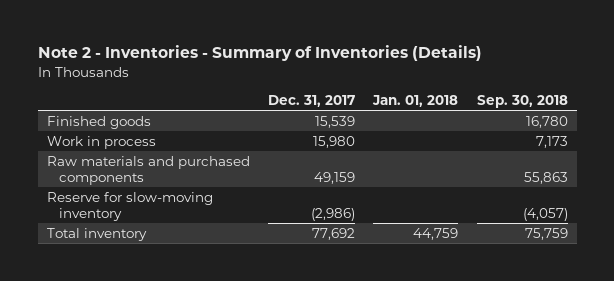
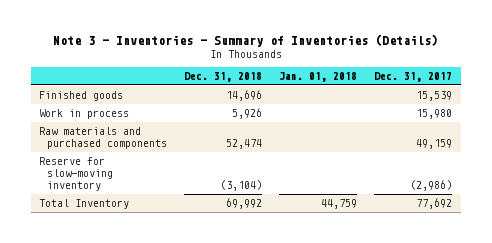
- Note 2 - Inventories - Summary of Inventories (Details)
+ Note 3 - Inventories - Summary of Inventories (Details)
- | Dec. 31, 2017 | Jan. 01, 2018 | Sep. 30, 2018
+ | Dec. 31, 2018 | Jan. 01, 2018 | Dec. 31, 2017
- Total inventory | 77,692 | 44,759 | 75,759
+ Total Inventory | 69,992 | 44,759 | 77,692

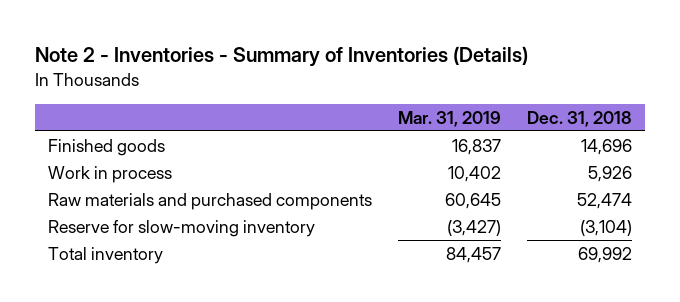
- Note 3 - Inventories - Summary of Inventories (Details)
+ Note 2 - Inventories - Summary of Inventories (Details)
- | Dec. 31, 2018 | Jan. 01, 2018 | Dec. 31, 2017
+ | Mar. 31, 2019 | Dec. 31, 2018
- Total Inventory | 69,992 | 44,759 | 77,692
+ Total inventory | 84,457 | 69,992

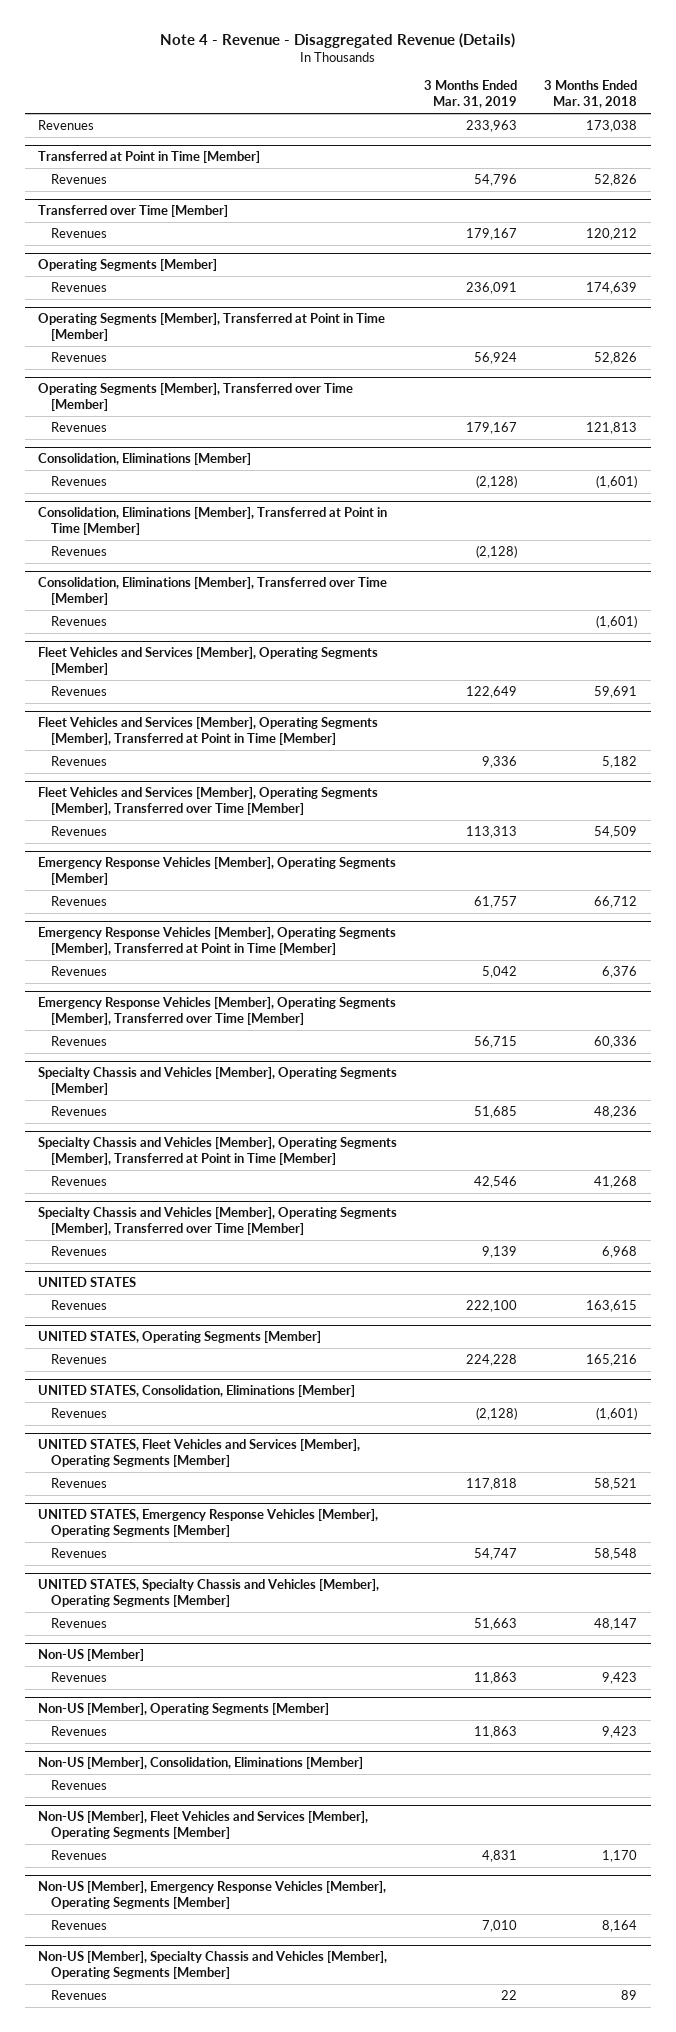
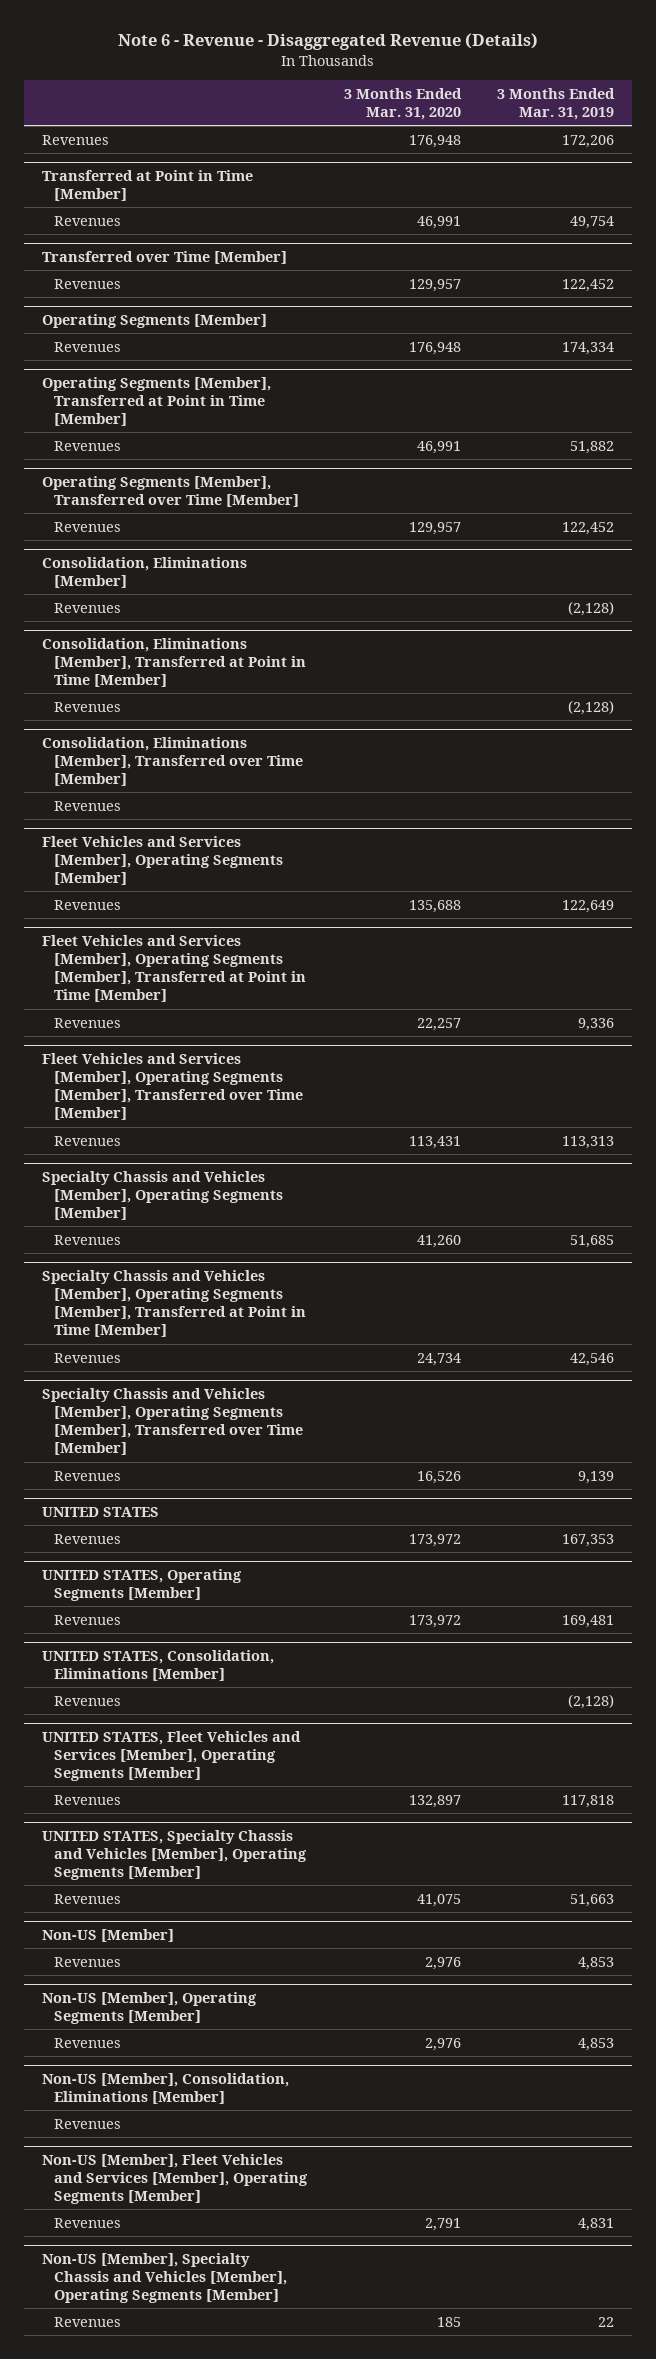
- Note 4 - Revenue - Disaggregated Revenue (Details)
+ Note 6 - Revenue - Disaggregated Revenue (Details)
- | 3 Months Ended Mar. 31, 2019 | 3 Months Ended Mar. 31, 2018
+ | 3 Months Ended Mar. 31, 2020 | 3 Months Ended Mar. 31, 2019
- Revenues | 233,963 | 173,038
+ Revenues | 176,948 | 172,206
@ Transferred at Point in Time [Member]
- Revenues | 54,796 | 52,826
+ Revenues | 46,991 | 49,754
@ Transferred over Time [Member]
- Revenues | 179,167 | 120,212
+ Revenues | 129,957 | 122,452
@ Operating Segments [Member]
- Revenues | 236,091 | 174,639
+ Revenues | 176,948 | 174,334
@ Operating Segments [Member], Transferred at Point in Time [Member]
- Revenues | 56,924 | 52,826
+ Revenues | 46,991 | 51,882
@ Operating Segments [Member], Transferred over Time [Member]
- Revenues | 179,167 | 121,813
+ Revenues | 129,957 | 122,452
- Emergency Response Vehicles [Member], Operating Segments [Member]
- Revenues | 61,757 | 66,712
- Emergency Response Vehicles [Member], Operating Segments [Member], Transferred at Point in Time [Member]
- Revenues | 5,042 | 6,376
- Emergency Response Vehicles [Member], Operating Segments [Member], Transferred over Time [Member]
- Revenues | 56,715 | 60,336
@ UNITED STATES
- Revenues | 222,100 | 163,615
+ Revenues | 173,972 | 167,353
@ UNITED STATES, Operating Segments [Member]
- Revenues | 224,228 | 165,216
+ Revenues | 173,972 | 169,481
- UNITED STATES, Emergency Response Vehicles [Member], Operating Segments [Member]
- Revenues | 54,747 | 58,548
@ Non-US [Member]
- Revenues | 11,863 | 9,423
+ Revenues | 2,976 | 4,853
@ Non-US [Member], Operating Segments [Member]
- Revenues | 11,863 | 9,423
+ Revenues | 2,976 | 4,853
- Non-US [Member], Emergency Response Vehicles [Member], Operating Segments [Member]
- Revenues | 7,010 | 8,164

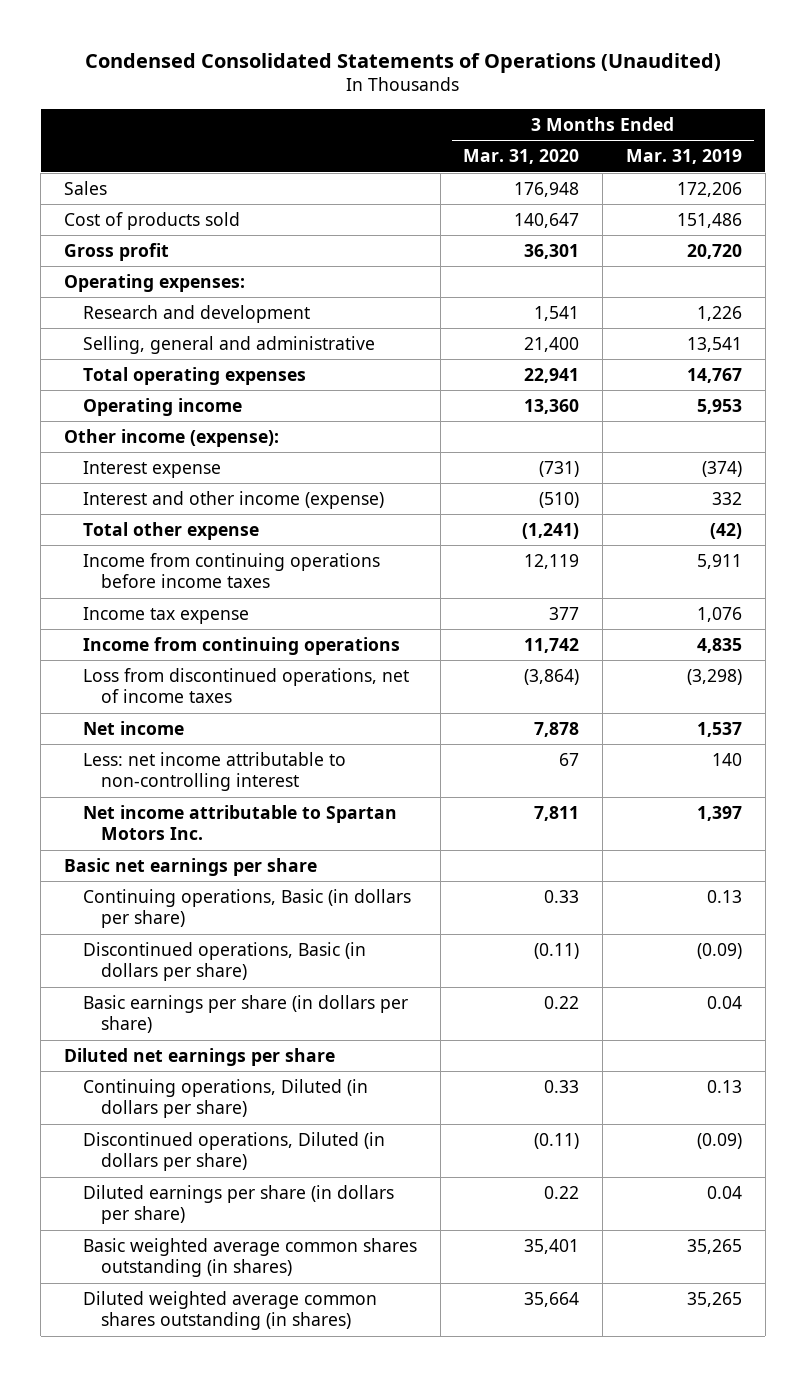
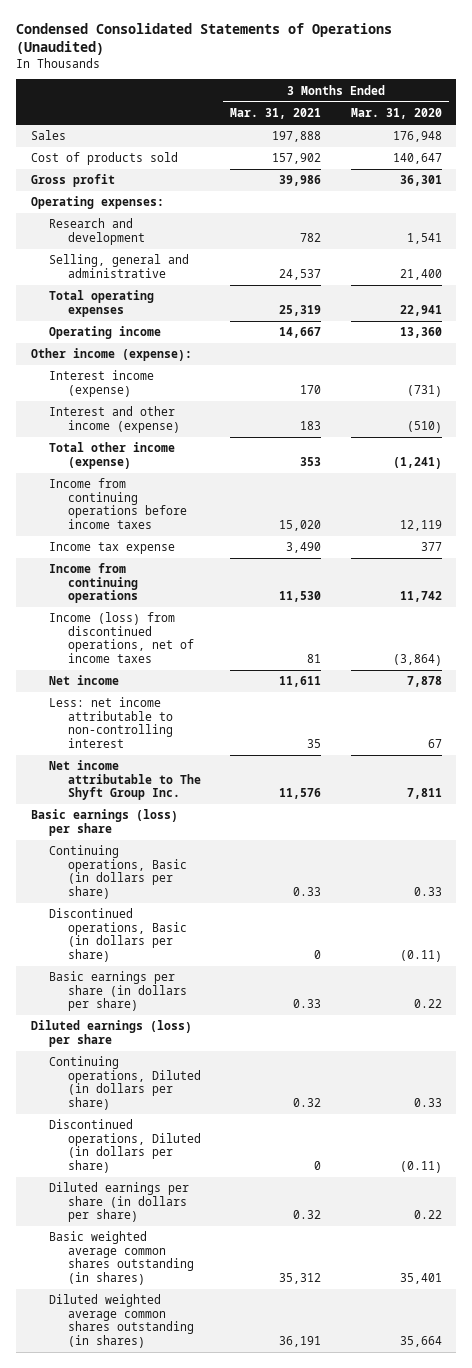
- | 3 Months Ended Mar. 31, 2020 | 3 Months Ended Mar. 31, 2019
+ | 3 Months Ended Mar. 31, 2021 | 3 Months Ended Mar. 31, 2020
- Interest expense | (731) | (374)
+ Interest income (expense) | 170 | (731)
- Total other expense | (1,241) | (42)
+ Total other income (expense) | 353 | (1,241)
- Loss from discontinued operations, net of income taxes | (3,864) | (3,298)
+ Income (loss) from discontinued operations, net of income taxes | 81 | (3,864)
- Net income attributable to Spartan Motors Inc. | 7,811 | 1,397
- Basic net earnings per share
+ Net income attributable to The Shyft Group Inc. | 11,576 | 7,811
+ Basic earnings (loss) per share
- Diluted net earnings per share
+ Diluted earnings (loss) per share

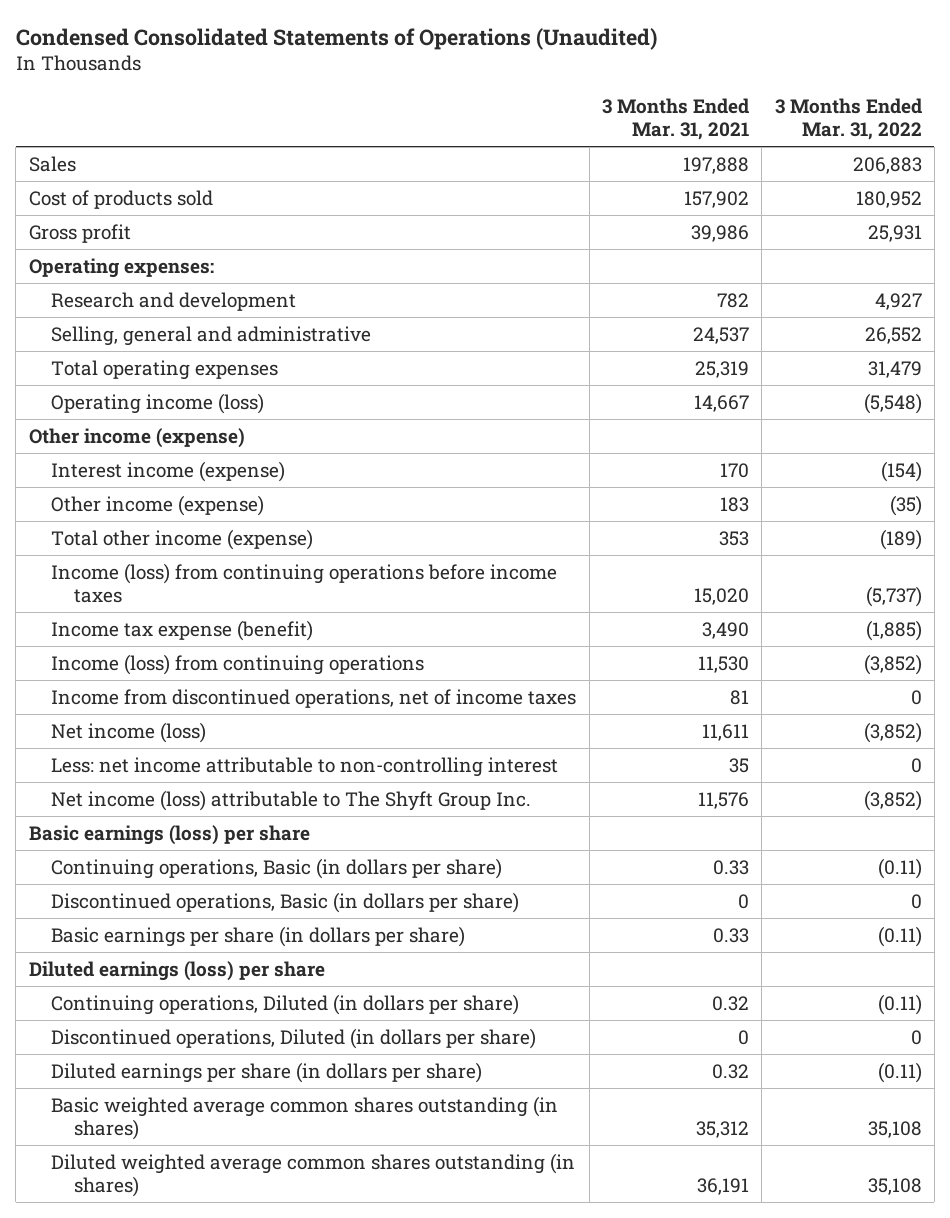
- | 3 Months Ended Mar. 31, 2021 | 3 Months Ended Mar. 31, 2020
+ | 3 Months Ended Mar. 31, 2021 | 3 Months Ended Mar. 31, 2022
- Operating income | 14,667 | 13,360
- Other income (expense):
+ Operating income (loss) | 14,667 | (5,548)
+ Other income (expense)
- Interest and other income (expense) | 183 | (510)
+ Other income (expense) | 183 | (35)
- Income from continuing operations before income taxes | 15,020 | 12,119
- Income tax expense | 3,490 | 377
- Income from continuing operations | 11,530 | 11,742
- Income (loss) from discontinued operations, net of income taxes | 81 | (3,864)
- Net income | 11,611 | 7,878
+ Income (loss) from continuing operations before income taxes | 15,020 | (5,737)
+ Income tax expense (benefit) | 3,490 | (1,885)
+ Income (loss) from continuing operations | 11,530 | (3,852)
+ Income from discontinued operations, net of income taxes | 81 | 0
+ Net income (loss) | 11,611 | (3,852)
- Net income attributable to The Shyft Group Inc. | 11,576 | 7,811
+ Net income (loss) attributable to The Shyft Group Inc. | 11,576 | (3,852)

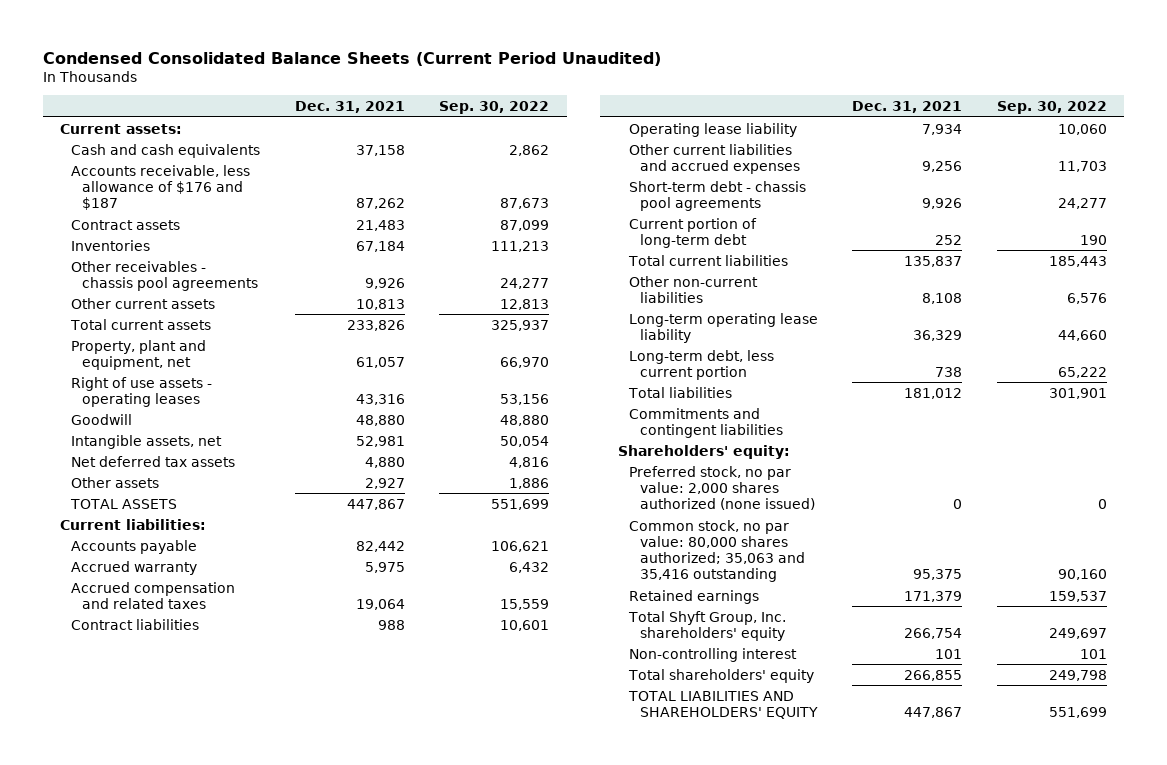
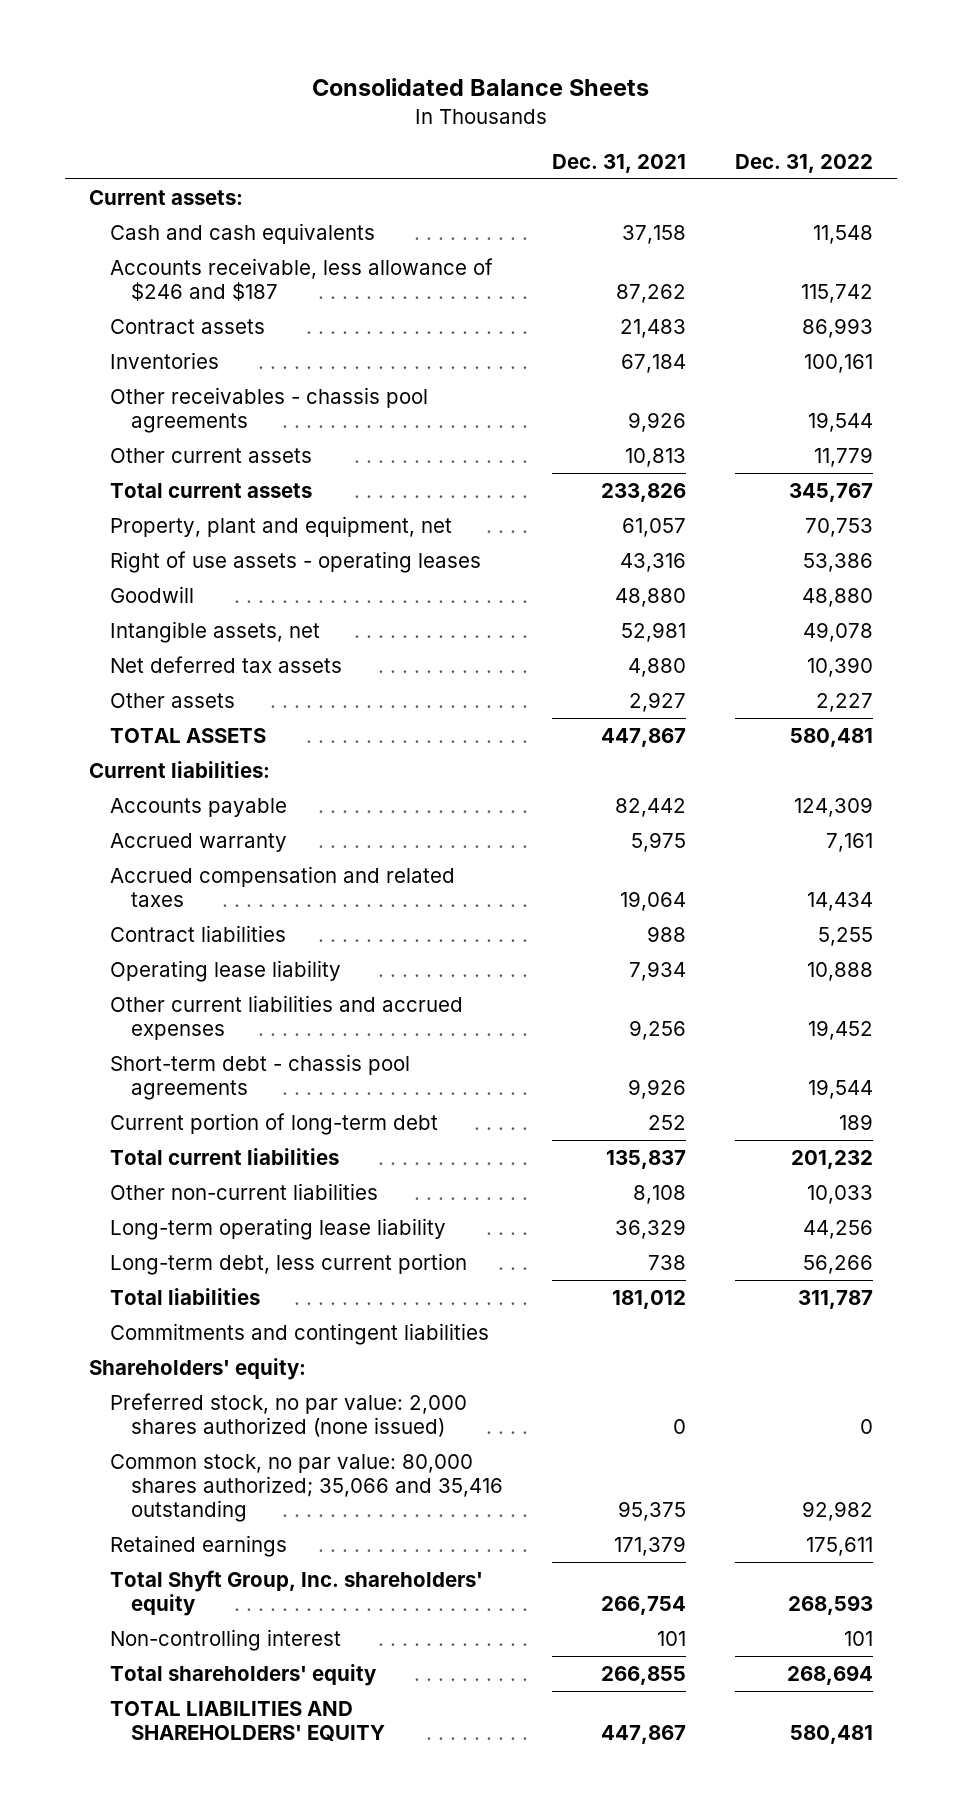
- Condensed Consolidated Balance Sheets (Current Period Unaudited)
+ Consolidated Balance Sheets
- | Dec. 31, 2021 | Sep. 30, 2022
+ | Dec. 31, 2021 | Dec. 31, 2022
- Accounts receivable, less allowance of $176 and $187 | 87,262 | 87,673
+ Accounts receivable, less allowance of $246 and $187 | 87,262 | 115,742
- Common stock, no par value: 80,000 shares authorized; 35,063 and 35,416 outstanding | 95,375 | 90,160
+ Common stock, no par value: 80,000 shares authorized; 35,066 and 35,416 outstanding | 95,375 | 92,982

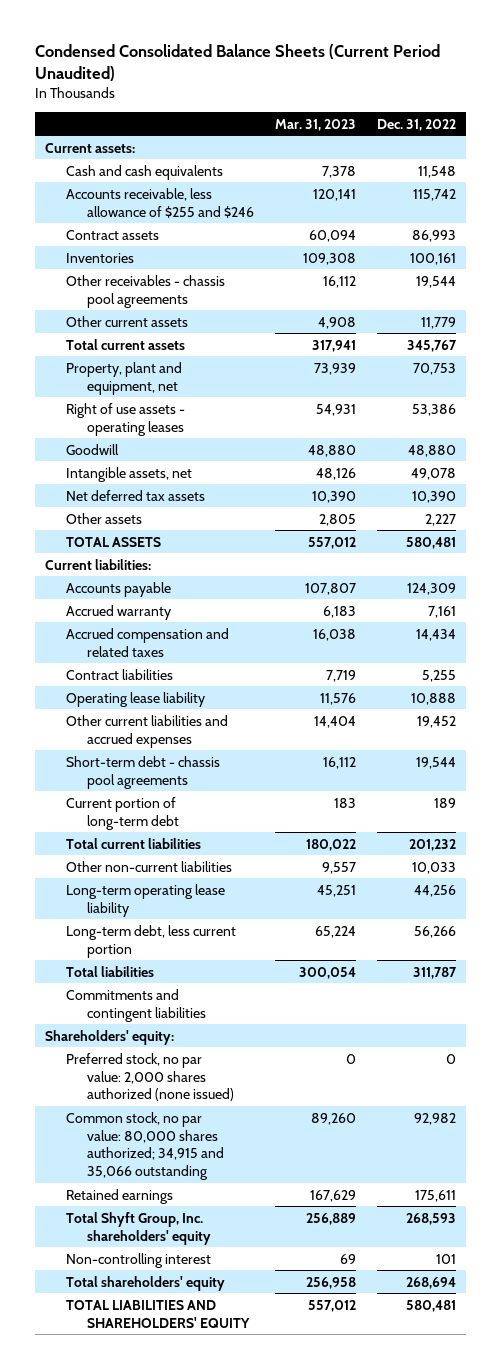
- Consolidated Balance Sheets
+ Condensed Consolidated Balance Sheets (Current Period Unaudited)
- | Dec. 31, 2021 | Dec. 31, 2022
+ | Mar. 31, 2023 | Dec. 31, 2022
- Accounts receivable, less allowance of $246 and $187 | 87,262 | 115,742
+ Accounts receivable, less allowance of $255 and $246 | 120,141 | 115,742
- Common stock, no par value: 80,000 shares authorized; 35,066 and 35,416 outstanding | 95,375 | 92,982
+ Common stock, no par value: 80,000 shares authorized; 34,915 and 35,066 outstanding | 89,260 | 92,982

